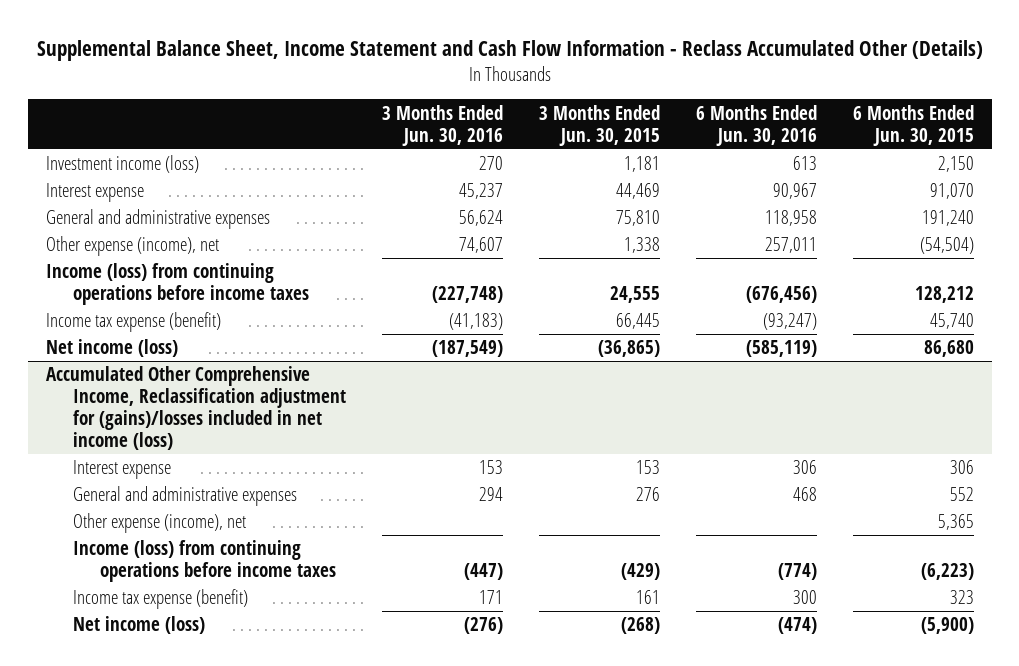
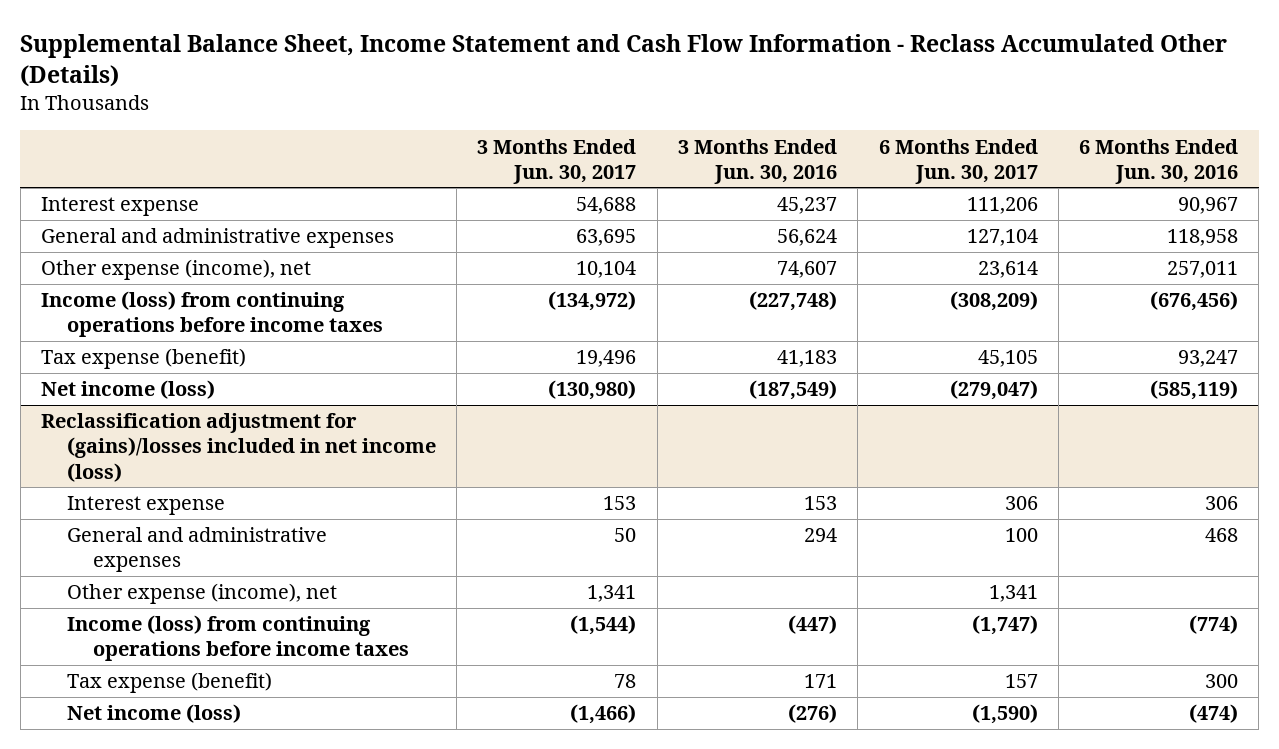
- | 3 Months Ended Jun. 30, 2016 | 3 Months Ended Jun. 30, 2015 | 6 Months Ended Jun. 30, 2016 | 6 Months Ended Jun. 30, 2015
+ | 3 Months Ended Jun. 30, 2017 | 3 Months Ended Jun. 30, 2016 | 6 Months Ended Jun. 30, 2017 | 6 Months Ended Jun. 30, 2016
- Investment income (loss) | 270 | 1,181 | 613 | 2,150
- Income tax expense (benefit) | (41,183) | 66,445 | (93,247) | 45,740
+ Tax expense (benefit) | 19,496 | 41,183 | 45,105 | 93,247
- Accumulated Other Comprehensive Income, Reclassification adjustment for (gains)/losses included in net income (loss)
+ Reclassification adjustment for (gains)/losses included in net income (loss)
- Income tax expense (benefit) | 171 | 161 | 300 | 323
+ Tax expense (benefit) | 78 | 171 | 157 | 300

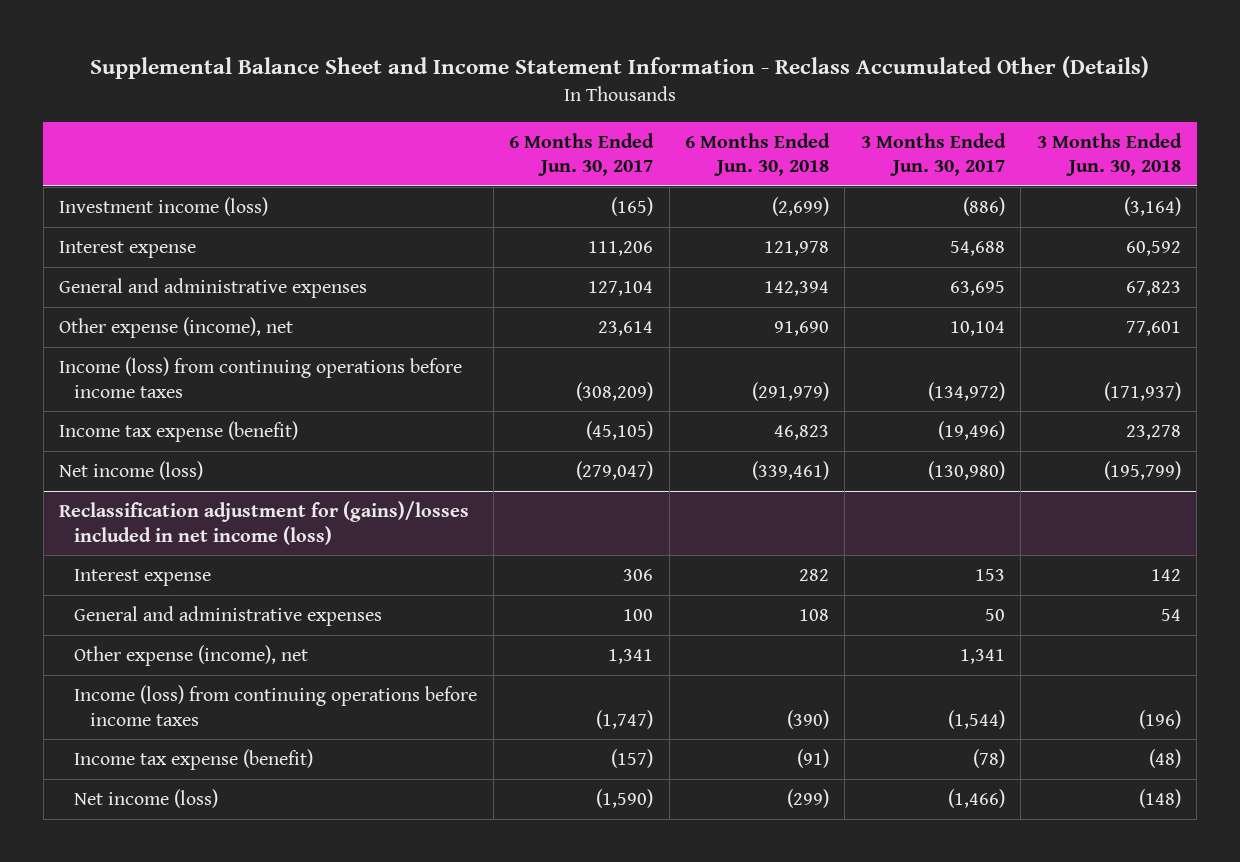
- Supplemental Balance Sheet, Income Statement and Cash Flow Information - Reclass Accumulated Other (Details)
+ Supplemental Balance Sheet and Income Statement Information - Reclass Accumulated Other (Details)
- | 3 Months Ended Jun. 30, 2017 | 3 Months Ended Jun. 30, 2016 | 6 Months Ended Jun. 30, 2017 | 6 Months Ended Jun. 30, 2016
+ | 6 Months Ended Jun. 30, 2017 | 6 Months Ended Jun. 30, 2018 | 3 Months Ended Jun. 30, 2017 | 3 Months Ended Jun. 30, 2018
+ Investment income (loss) | (165) | (2,699) | (886) | (3,164)
- Tax expense (benefit) | 19,496 | 41,183 | 45,105 | 93,247
+ Income tax expense (benefit) | (45,105) | 46,823 | (19,496) | 23,278
@ Reclassification adjustment for (gains)/losses included in net income (loss)
- Tax expense (benefit) | 78 | 171 | 157 | 300
+ Income tax expense (benefit) | (157) | (91) | (78) | (48)

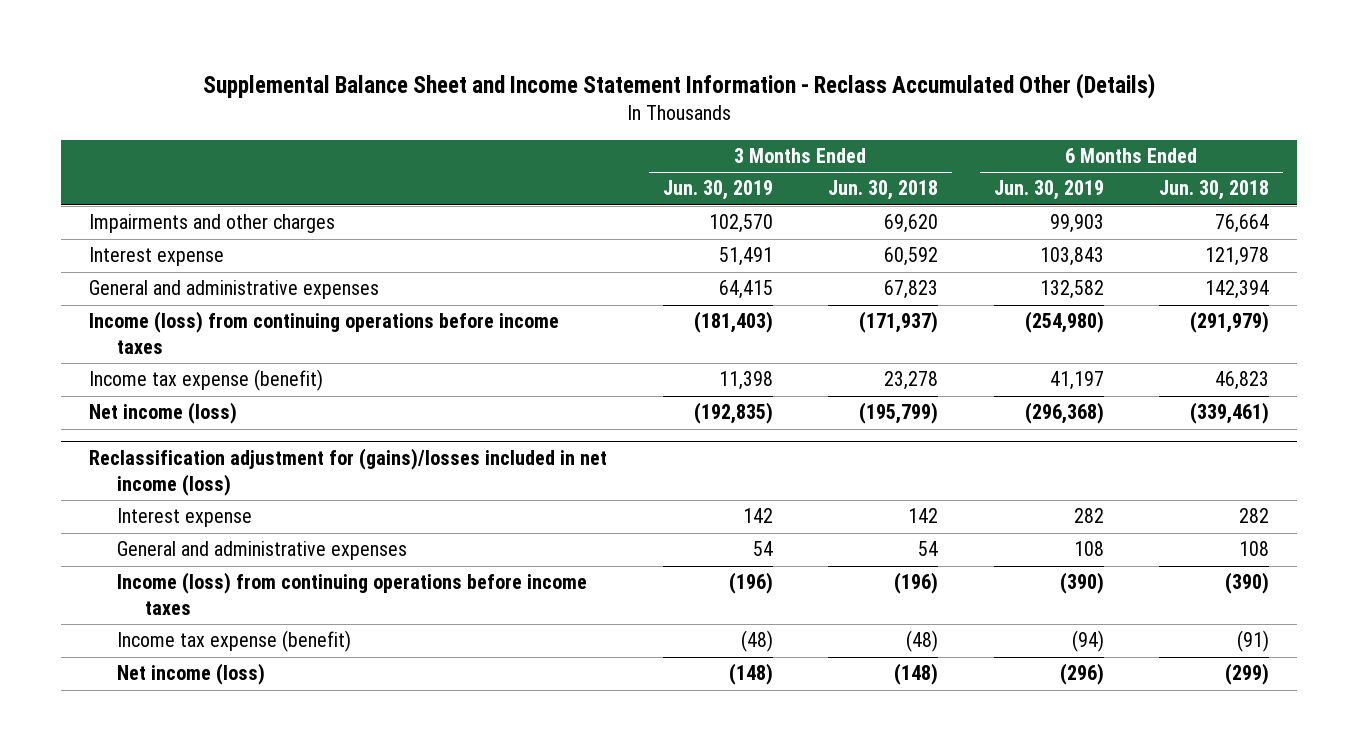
- | 6 Months Ended Jun. 30, 2017 | 6 Months Ended Jun. 30, 2018 | 3 Months Ended Jun. 30, 2017 | 3 Months Ended Jun. 30, 2018
+ | 3 Months Ended Jun. 30, 2019 | 3 Months Ended Jun. 30, 2018 | 6 Months Ended Jun. 30, 2019 | 6 Months Ended Jun. 30, 2018
- Investment income (loss) | (165) | (2,699) | (886) | (3,164)
+ Impairments and other charges | 102,570 | 69,620 | 99,903 | 76,664
- Other expense (income), net | 23,614 | 91,690 | 10,104 | 77,601
@ Reclassification adjustment for (gains)/losses included in net income (loss)
- Other expense (income), net | 1,341 | | 1,341 |

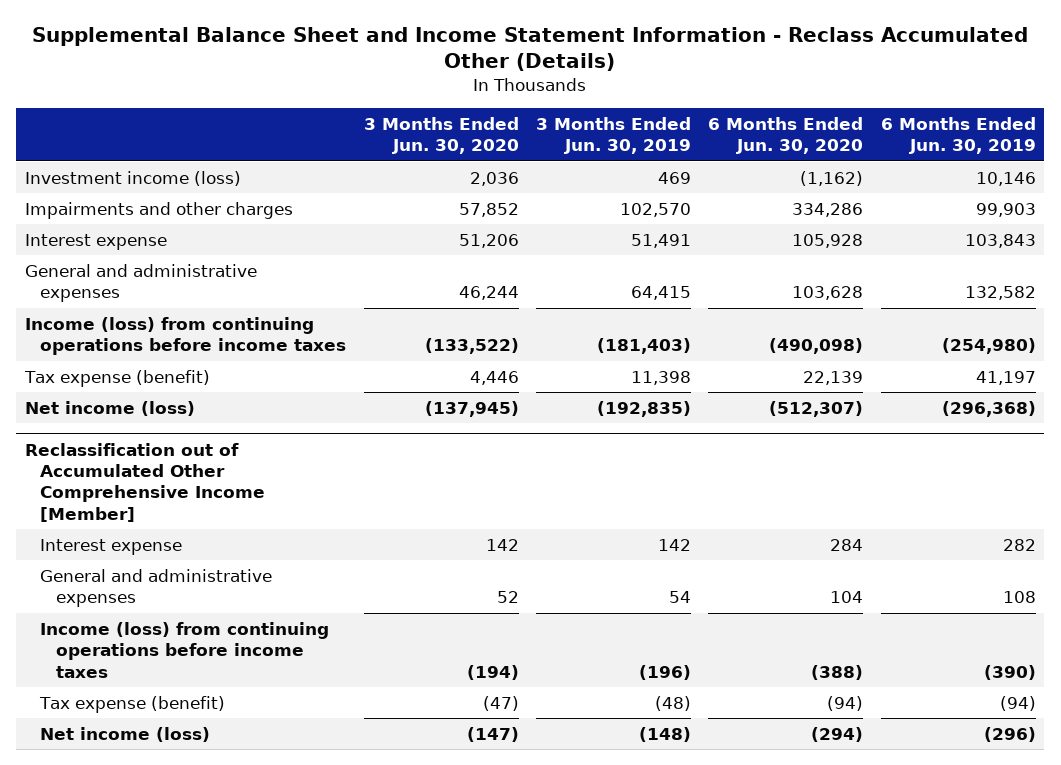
- | 3 Months Ended Jun. 30, 2019 | 3 Months Ended Jun. 30, 2018 | 6 Months Ended Jun. 30, 2019 | 6 Months Ended Jun. 30, 2018
+ | 3 Months Ended Jun. 30, 2020 | 3 Months Ended Jun. 30, 2019 | 6 Months Ended Jun. 30, 2020 | 6 Months Ended Jun. 30, 2019
+ Investment income (loss) | 2,036 | 469 | (1,162) | 10,146
- Income tax expense (benefit) | 11,398 | 23,278 | 41,197 | 46,823
+ Tax expense (benefit) | 4,446 | 11,398 | 22,139 | 41,197
- Reclassification adjustment for (gains)/losses included in net income (loss)
+ Reclassification out of Accumulated Other Comprehensive Income [Member]
- Income tax expense (benefit) | (48) | (48) | (94) | (91)
+ Tax expense (benefit) | (47) | (48) | (94) | (94)

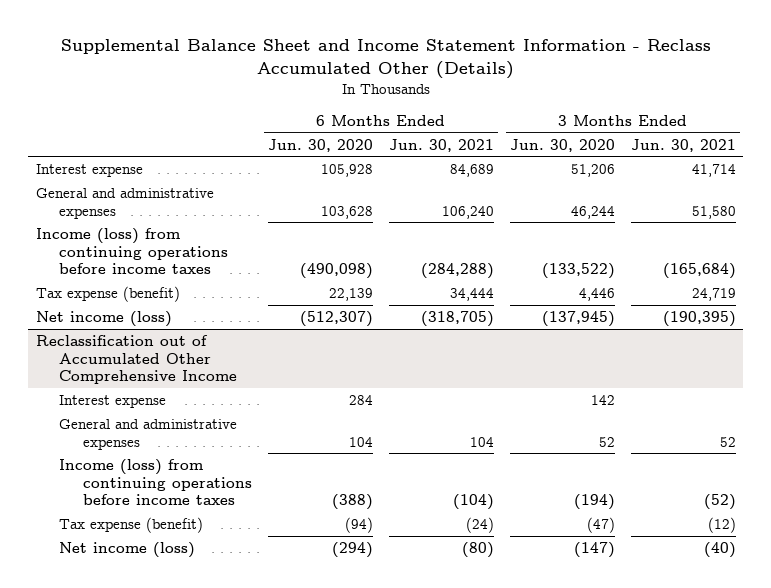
- | 3 Months Ended Jun. 30, 2020 | 3 Months Ended Jun. 30, 2019 | 6 Months Ended Jun. 30, 2020 | 6 Months Ended Jun. 30, 2019
+ | 6 Months Ended Jun. 30, 2020 | 6 Months Ended Jun. 30, 2021 | 3 Months Ended Jun. 30, 2020 | 3 Months Ended Jun. 30, 2021
- Investment income (loss) | 2,036 | 469 | (1,162) | 10,146
- Impairments and other charges | 57,852 | 102,570 | 334,286 | 99,903
- Reclassification out of Accumulated Other Comprehensive Income [Member]
+ Reclassification out of Accumulated Other Comprehensive Income

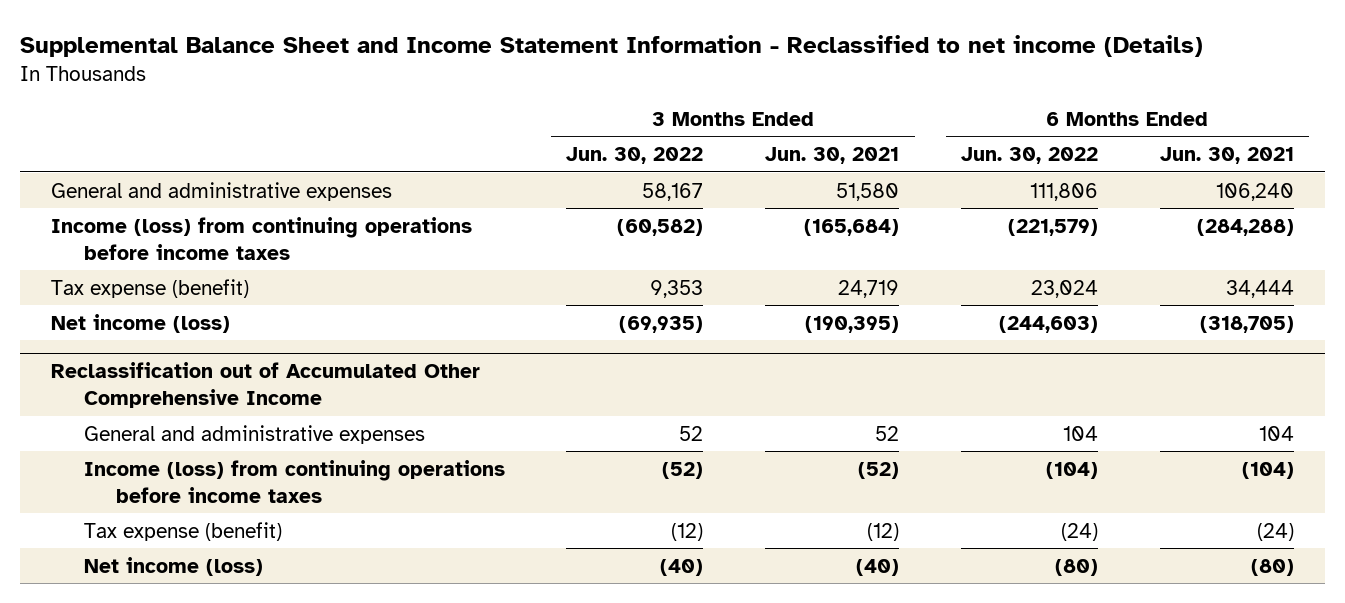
- Supplemental Balance Sheet and Income Statement Information - Reclass Accumulated Other (Details)
+ Supplemental Balance Sheet and Income Statement Information - Reclassified to net income (Details)
- | 6 Months Ended Jun. 30, 2020 | 6 Months Ended Jun. 30, 2021 | 3 Months Ended Jun. 30, 2020 | 3 Months Ended Jun. 30, 2021
+ | 3 Months Ended Jun. 30, 2022 | 3 Months Ended Jun. 30, 2021 | 6 Months Ended Jun. 30, 2022 | 6 Months Ended Jun. 30, 2021
- Interest expense | 105,928 | 84,689 | 51,206 | 41,714
@ Reclassification out of Accumulated Other Comprehensive Income
- Interest expense | 284 | | 142 |

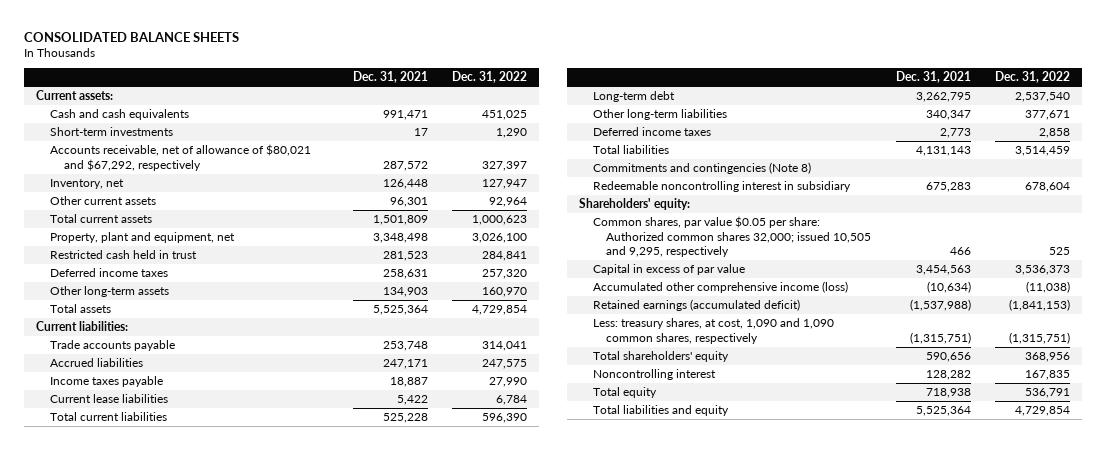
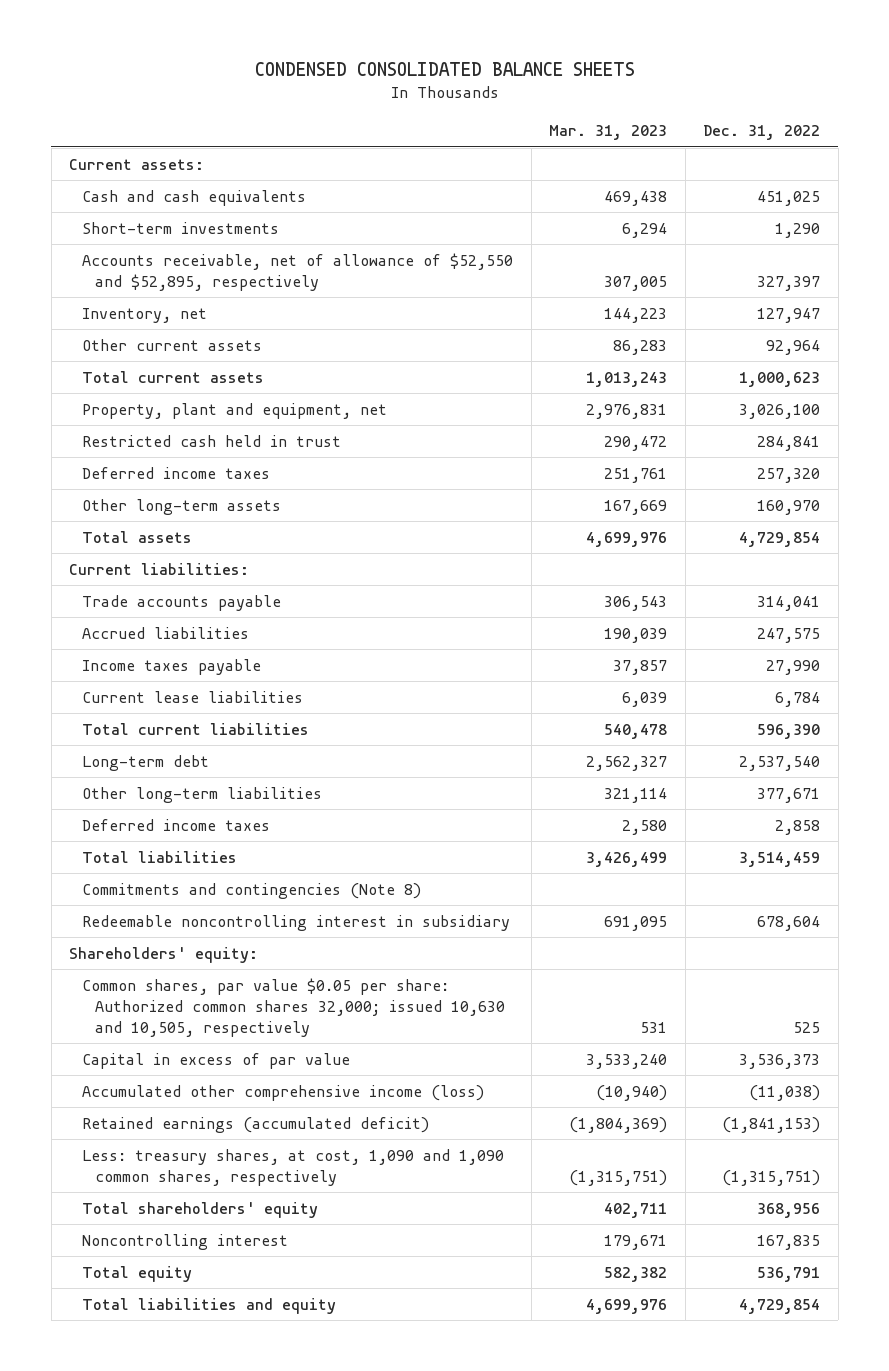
- CONSOLIDATED BALANCE SHEETS
+ CONDENSED CONSOLIDATED BALANCE SHEETS
- | Dec. 31, 2021 | Dec. 31, 2022
+ | Mar. 31, 2023 | Dec. 31, 2022
- Accounts receivable, net of allowance of $80,021 and $67,292, respectively | 287,572 | 327,397
+ Accounts receivable, net of allowance of $52,550 and $52,895, respectively | 307,005 | 327,397
- Common shares, par value $0.05 per share: Authorized common shares 32,000; issued 10,505 and 9,295, respectively | 466 | 525
+ Common shares, par value $0.05 per share: Authorized common shares 32,000; issued 10,630 and 10,505, respectively | 531 | 525

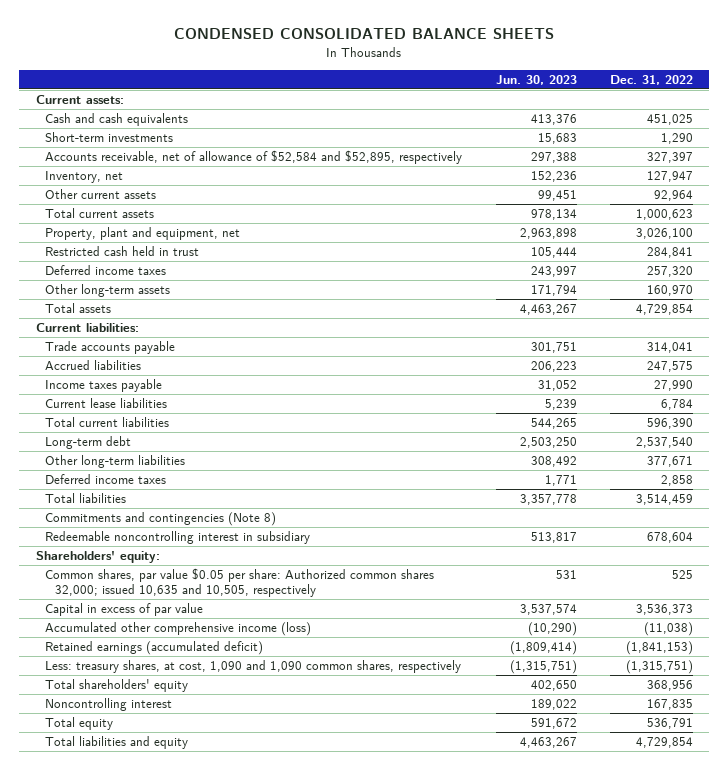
- | Mar. 31, 2023 | Dec. 31, 2022
+ | Jun. 30, 2023 | Dec. 31, 2022
- Accounts receivable, net of allowance of $52,550 and $52,895, respectively | 307,005 | 327,397
+ Accounts receivable, net of allowance of $52,584 and $52,895, respectively | 297,388 | 327,397
- Common shares, par value $0.05 per share: Authorized common shares 32,000; issued 10,630 and 10,505, respectively | 531 | 525
+ Common shares, par value $0.05 per share: Authorized common shares 32,000; issued 10,635 and 10,505, respectively | 531 | 525

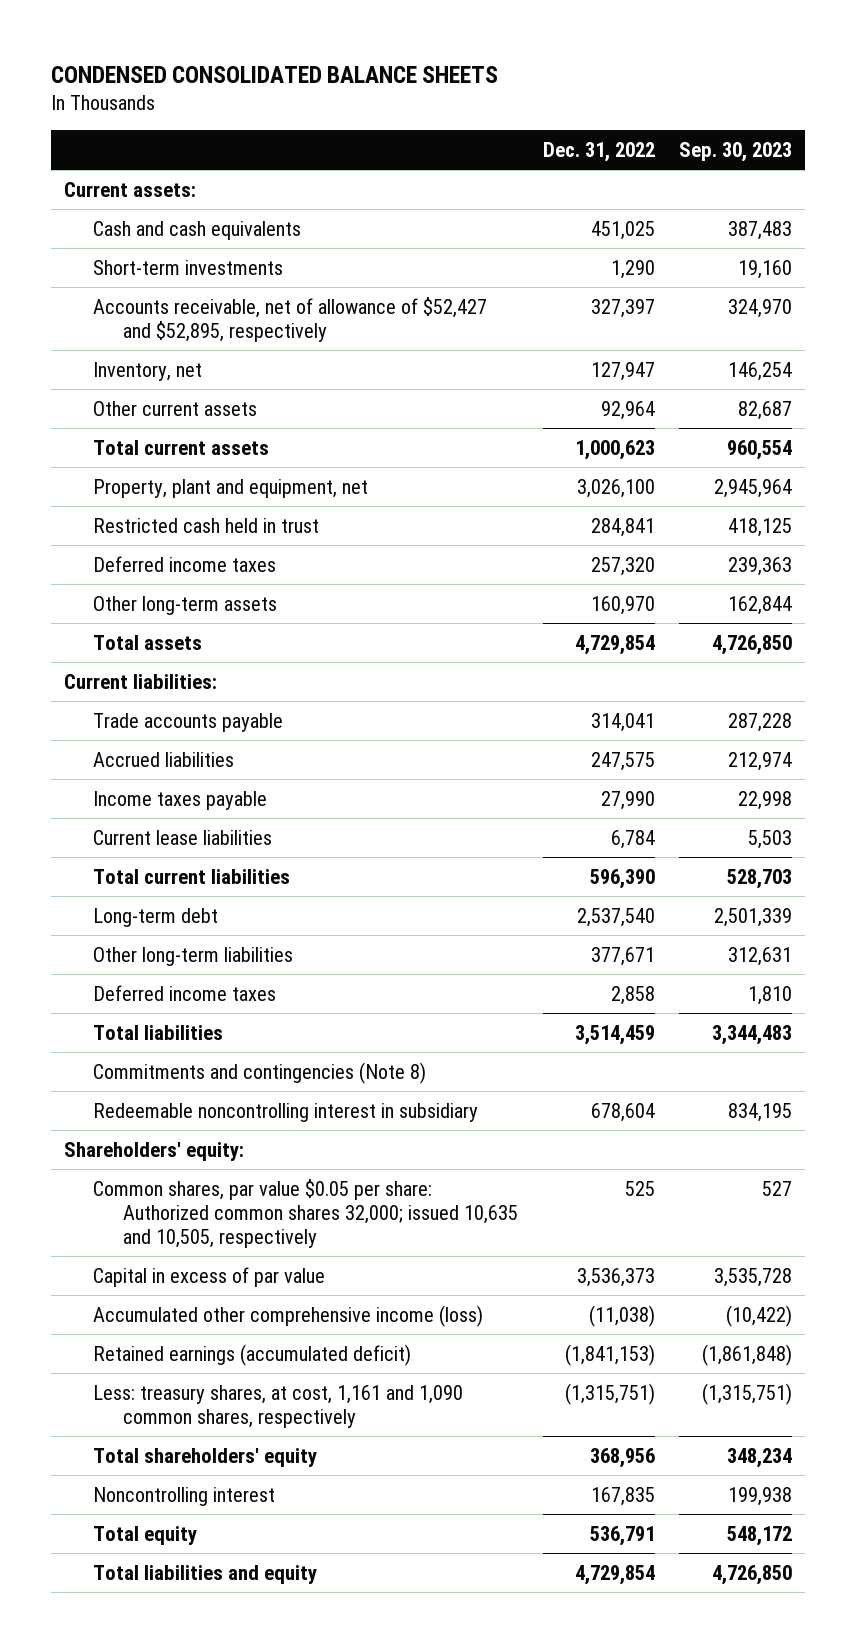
- | Jun. 30, 2023 | Dec. 31, 2022
+ | Dec. 31, 2022 | Sep. 30, 2023
- Accounts receivable, net of allowance of $52,584 and $52,895, respectively | 297,388 | 327,397
+ Accounts receivable, net of allowance of $52,427 and $52,895, respectively | 327,397 | 324,970
- Less: treasury shares, at cost, 1,090 and 1,090 common shares, respectively | (1,315,751) | (1,315,751)
+ Less: treasury shares, at cost, 1,161 and 1,090 common shares, respectively | (1,315,751) | (1,315,751)

